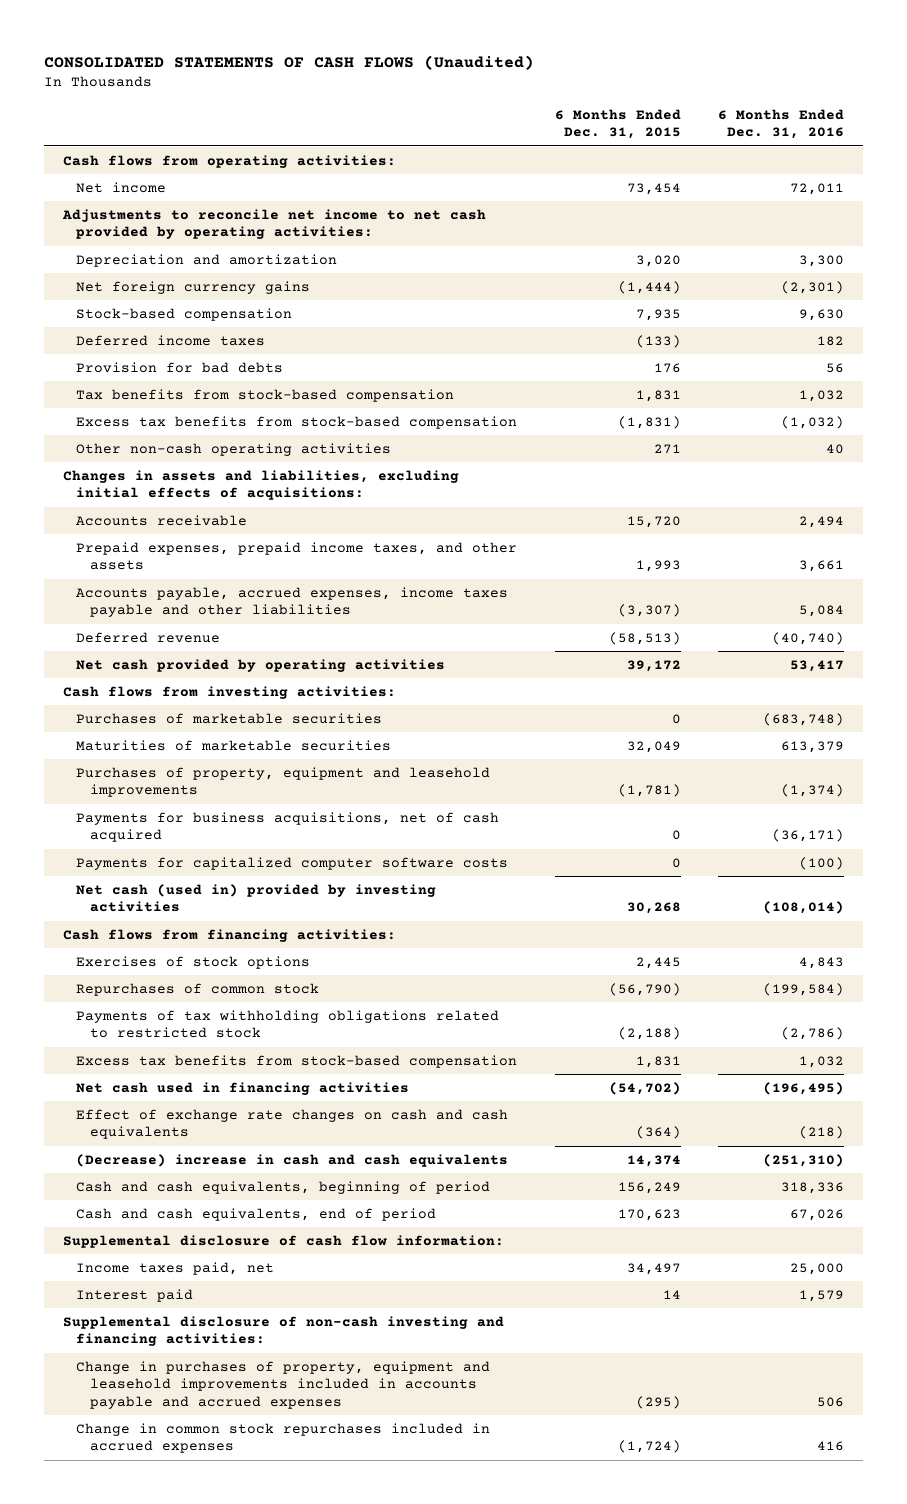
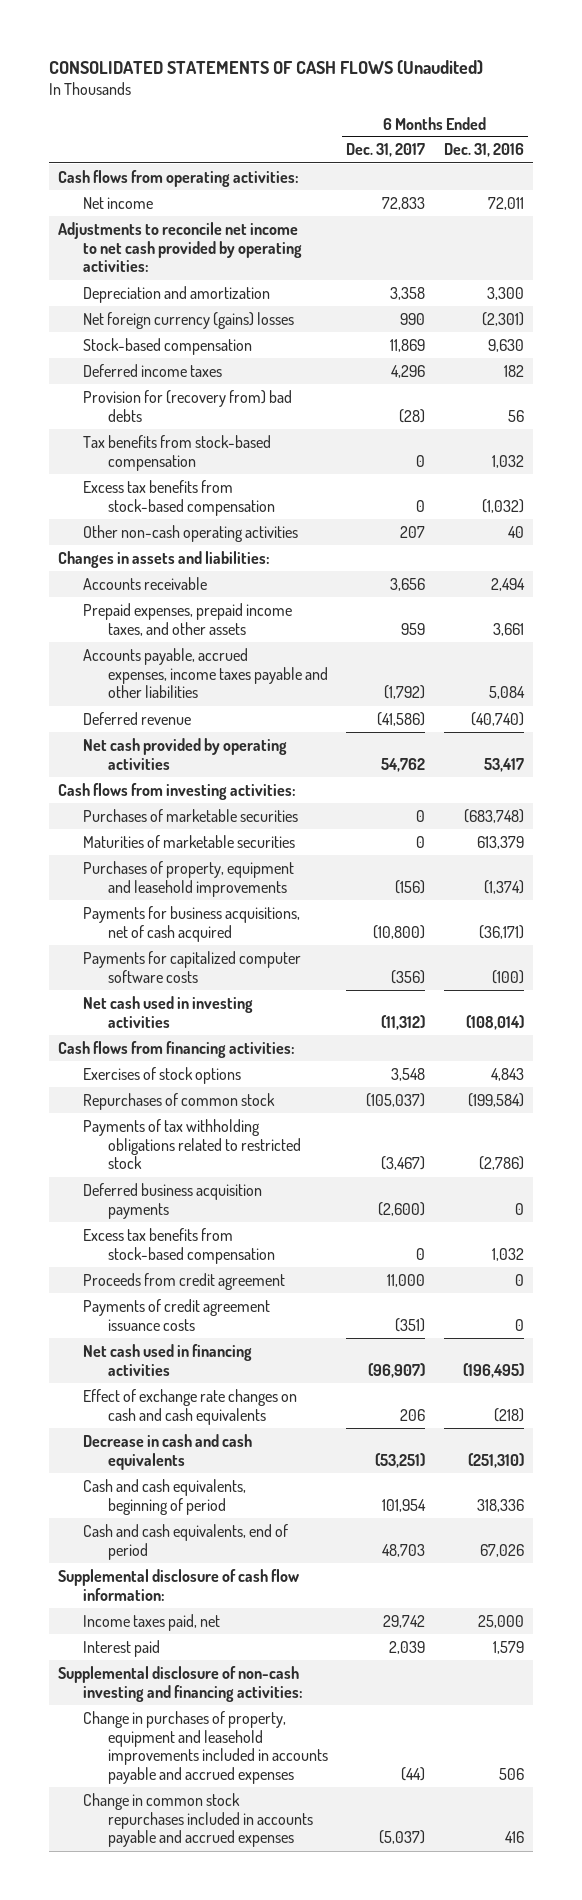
- | 6 Months Ended Dec. 31, 2015 | 6 Months Ended Dec. 31, 2016
+ | 6 Months Ended Dec. 31, 2017 | 6 Months Ended Dec. 31, 2016
- Net foreign currency gains | (1,444) | (2,301)
+ Net foreign currency (gains) losses | 990 | (2,301)
- Provision for bad debts | 176 | 56
+ Provision for (recovery from) bad debts | (28) | 56
- Changes in assets and liabilities, excluding initial effects of acquisitions:
+ Changes in assets and liabilities:
- Net cash (used in) provided by investing activities | 30,268 | (108,014)
+ Net cash used in investing activities | (11,312) | (108,014)
+ Deferred business acquisition payments | (2,600) | 0
+ Proceeds from credit agreement | 11,000 | 0
+ Payments of credit agreement issuance costs | (351) | 0
- (Decrease) increase in cash and cash equivalents | 14,374 | (251,310)
+ Decrease in cash and cash equivalents | (53,251) | (251,310)
- Change in common stock repurchases included in accrued expenses | (1,724) | 416
+ Change in common stock repurchases included in accounts payable and accrued expenses | (5,037) | 416

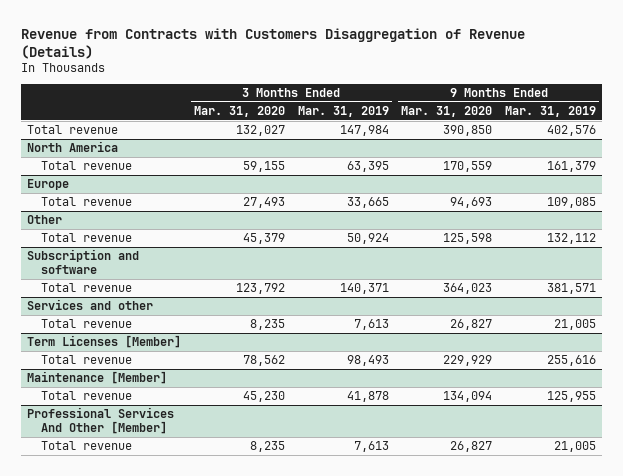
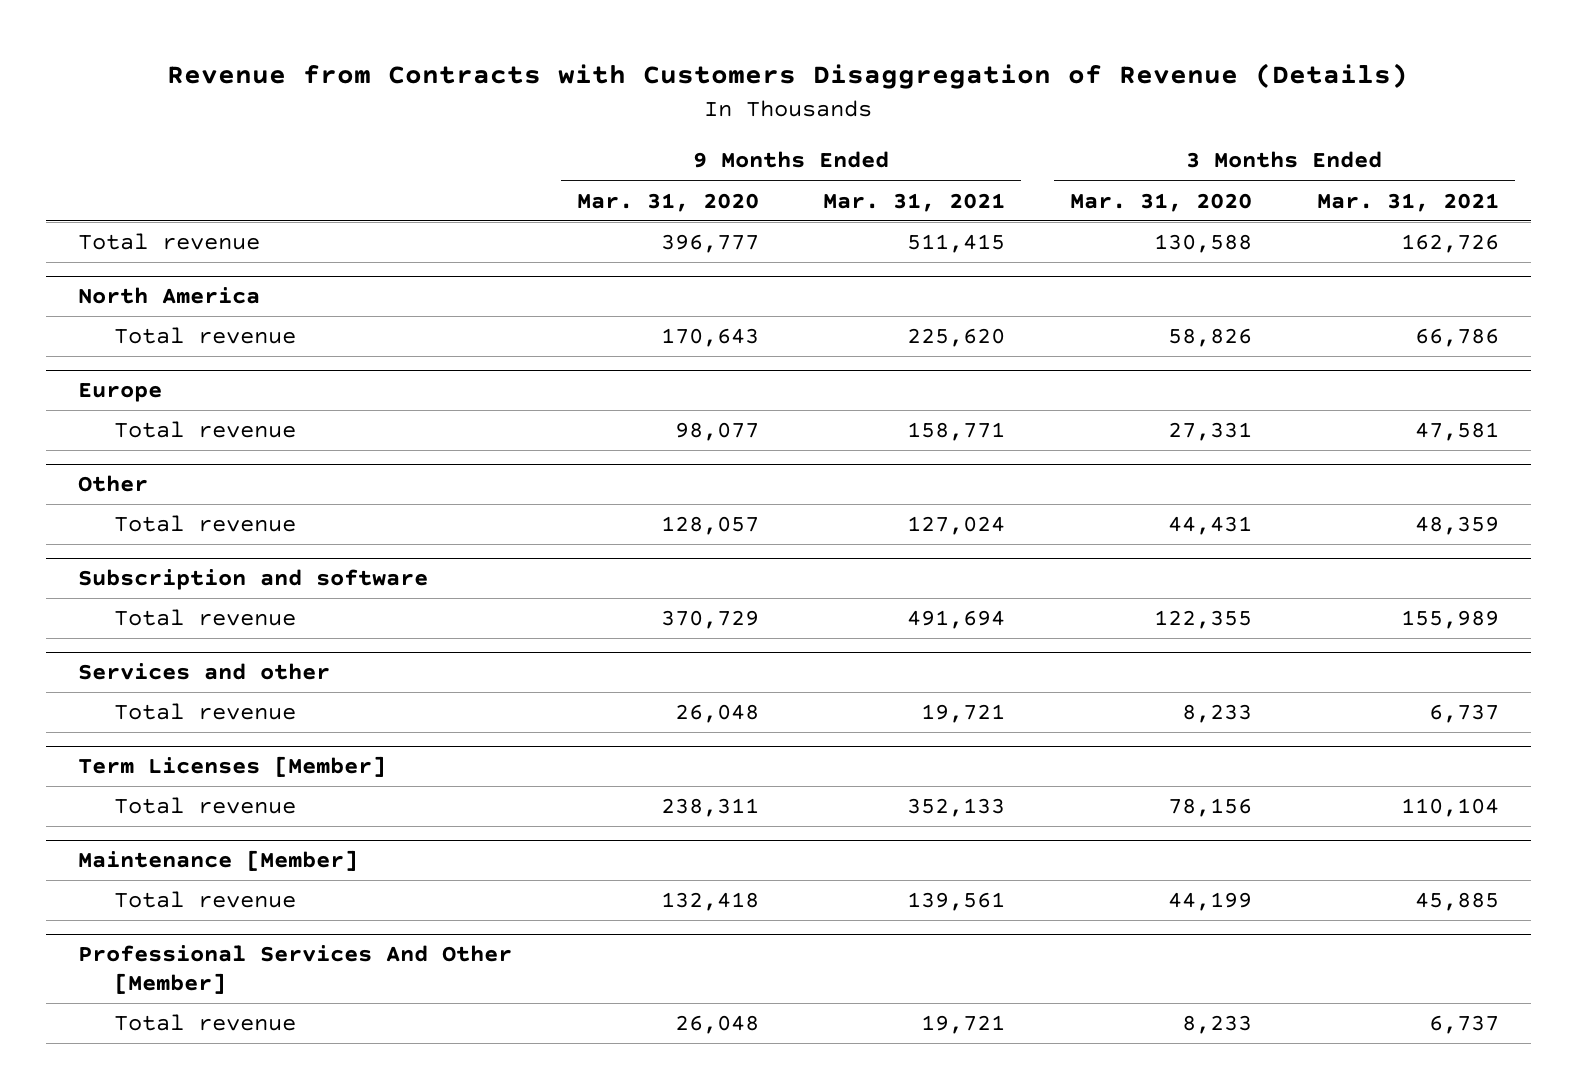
- | 3 Months Ended Mar. 31, 2020 | 3 Months Ended Mar. 31, 2019 | 9 Months Ended Mar. 31, 2020 | 9 Months Ended Mar. 31, 2019
+ | 9 Months Ended Mar. 31, 2020 | 9 Months Ended Mar. 31, 2021 | 3 Months Ended Mar. 31, 2020 | 3 Months Ended Mar. 31, 2021
- Total revenue | 132,027 | 147,984 | 390,850 | 402,576
+ Total revenue | 396,777 | 511,415 | 130,588 | 162,726
@ North America
- Total revenue | 59,155 | 63,395 | 170,559 | 161,379
+ Total revenue | 170,643 | 225,620 | 58,826 | 66,786
@ Europe
- Total revenue | 27,493 | 33,665 | 94,693 | 109,085
+ Total revenue | 98,077 | 158,771 | 27,331 | 47,581
@ Other
- Total revenue | 45,379 | 50,924 | 125,598 | 132,112
+ Total revenue | 128,057 | 127,024 | 44,431 | 48,359
@ Subscription and software
- Total revenue | 123,792 | 140,371 | 364,023 | 381,571
+ Total revenue | 370,729 | 491,694 | 122,355 | 155,989
@ Services and other
- Total revenue | 8,235 | 7,613 | 26,827 | 21,005
+ Total revenue | 26,048 | 19,721 | 8,233 | 6,737
@ Term Licenses [Member]
- Total revenue | 78,562 | 98,493 | 229,929 | 255,616
+ Total revenue | 238,311 | 352,133 | 78,156 | 110,104
@ Maintenance [Member]
- Total revenue | 45,230 | 41,878 | 134,094 | 125,955
+ Total revenue | 132,418 | 139,561 | 44,199 | 45,885
@ Professional Services And Other [Member]
- Total revenue | 8,235 | 7,613 | 26,827 | 21,005
+ Total revenue | 26,048 | 19,721 | 8,233 | 6,737

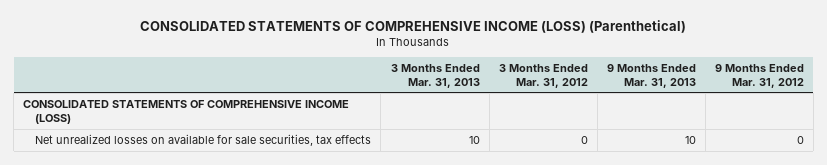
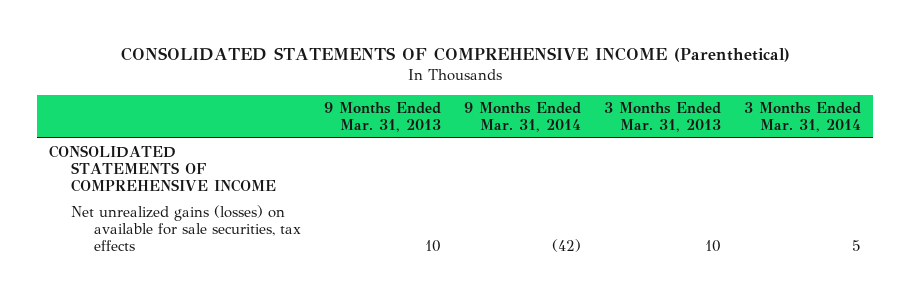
- CONSOLIDATED STATEMENTS OF COMPREHENSIVE INCOME (LOSS) (Parenthetical)
+ CONSOLIDATED STATEMENTS OF COMPREHENSIVE INCOME (Parenthetical)
- | 3 Months Ended Mar. 31, 2013 | 3 Months Ended Mar. 31, 2012 | 9 Months Ended Mar. 31, 2013 | 9 Months Ended Mar. 31, 2012
+ | 9 Months Ended Mar. 31, 2013 | 9 Months Ended Mar. 31, 2014 | 3 Months Ended Mar. 31, 2013 | 3 Months Ended Mar. 31, 2014
- CONSOLIDATED STATEMENTS OF COMPREHENSIVE INCOME (LOSS)
- Net unrealized losses on available for sale securities, tax effects | 10 | 0 | 10 | 0
+ CONSOLIDATED STATEMENTS OF COMPREHENSIVE INCOME
+ Net unrealized gains (losses) on available for sale securities, tax effects | 10 | (42) | 10 | 5

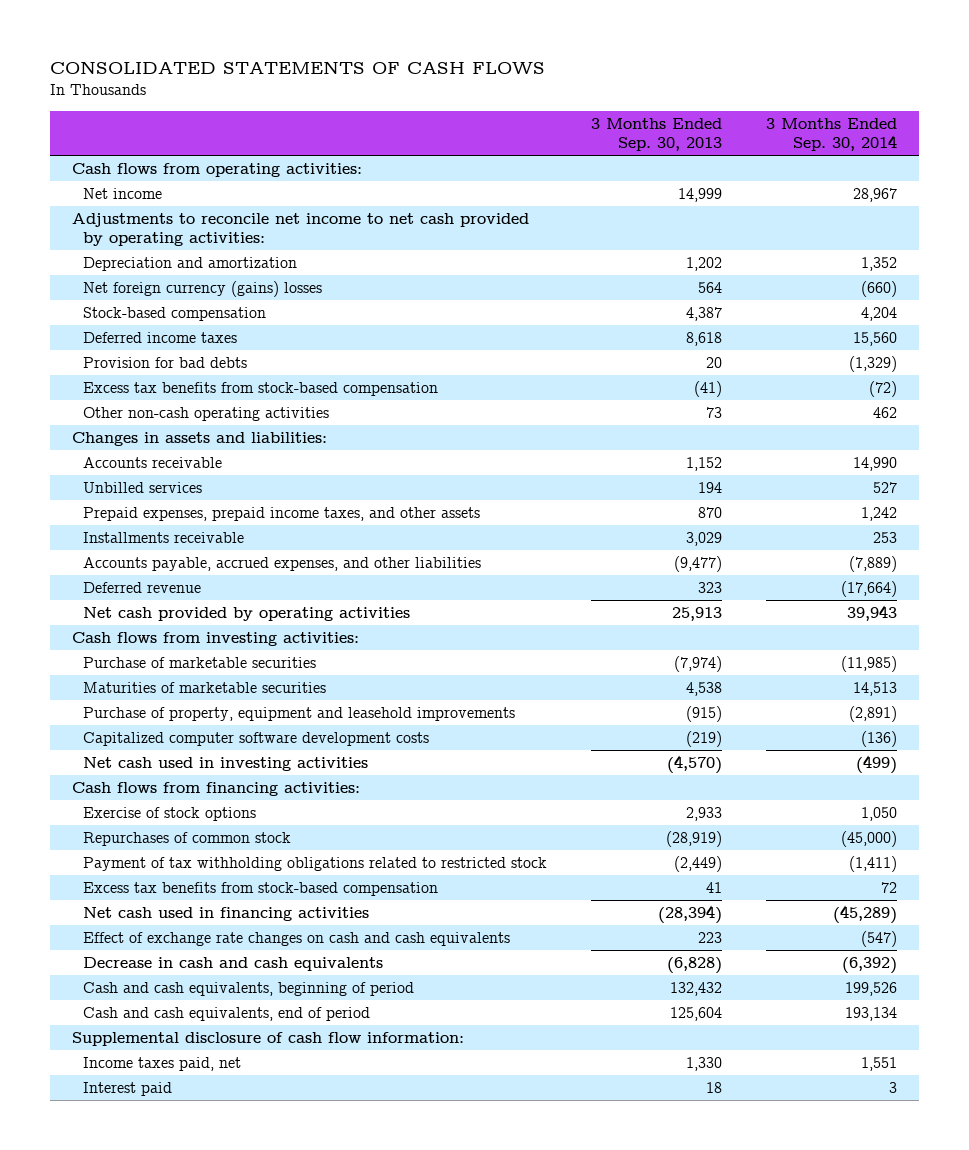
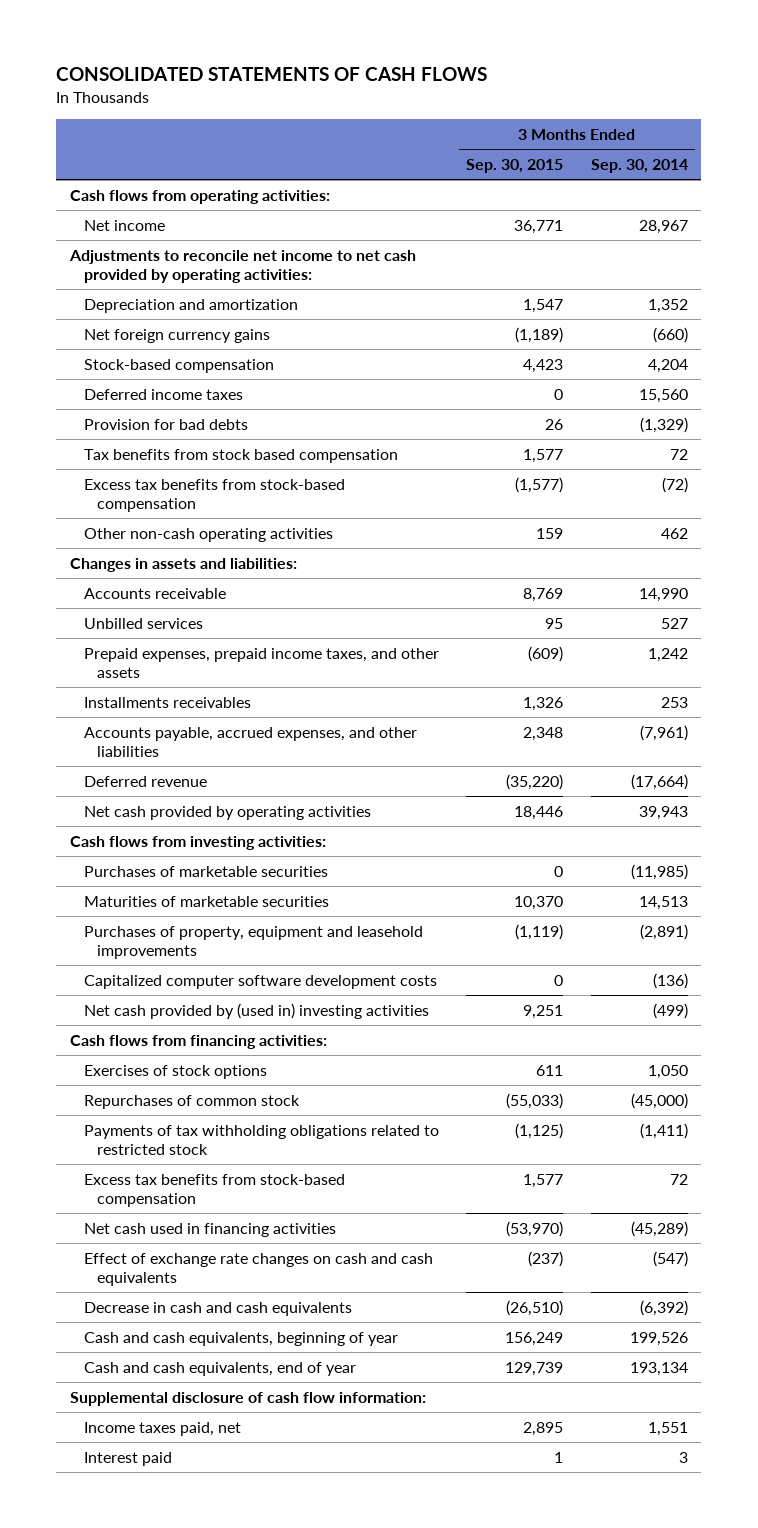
- | 3 Months Ended Sep. 30, 2013 | 3 Months Ended Sep. 30, 2014
+ | 3 Months Ended Sep. 30, 2015 | 3 Months Ended Sep. 30, 2014
- Net foreign currency (gains) losses | 564 | (660)
+ Net foreign currency gains | (1,189) | (660)
+ Tax benefits from stock based compensation | 1,577 | 72
- Installments receivable | 3,029 | 253
- Accounts payable, accrued expenses, and other liabilities | (9,477) | (7,889)
+ Installments receivables | 1,326 | 253
+ Accounts payable, accrued expenses, and other liabilities | 2,348 | (7,961)
- Purchase of marketable securities | (7,974) | (11,985)
+ Purchases of marketable securities | 0 | (11,985)
- Purchase of property, equipment and leasehold improvements | (915) | (2,891)
+ Purchases of property, equipment and leasehold improvements | (1,119) | (2,891)
- Net cash used in investing activities | (4,570) | (499)
+ Net cash provided by (used in) investing activities | 9,251 | (499)
- Exercise of stock options | 2,933 | 1,050
+ Exercises of stock options | 611 | 1,050
- Payment of tax withholding obligations related to restricted stock | (2,449) | (1,411)
+ Payments of tax withholding obligations related to restricted stock | (1,125) | (1,411)
- Cash and cash equivalents, beginning of period | 132,432 | 199,526
- Cash and cash equivalents, end of period | 125,604 | 193,134
+ Cash and cash equivalents, beginning of year | 156,249 | 199,526
+ Cash and cash equivalents, end of year | 129,739 | 193,134

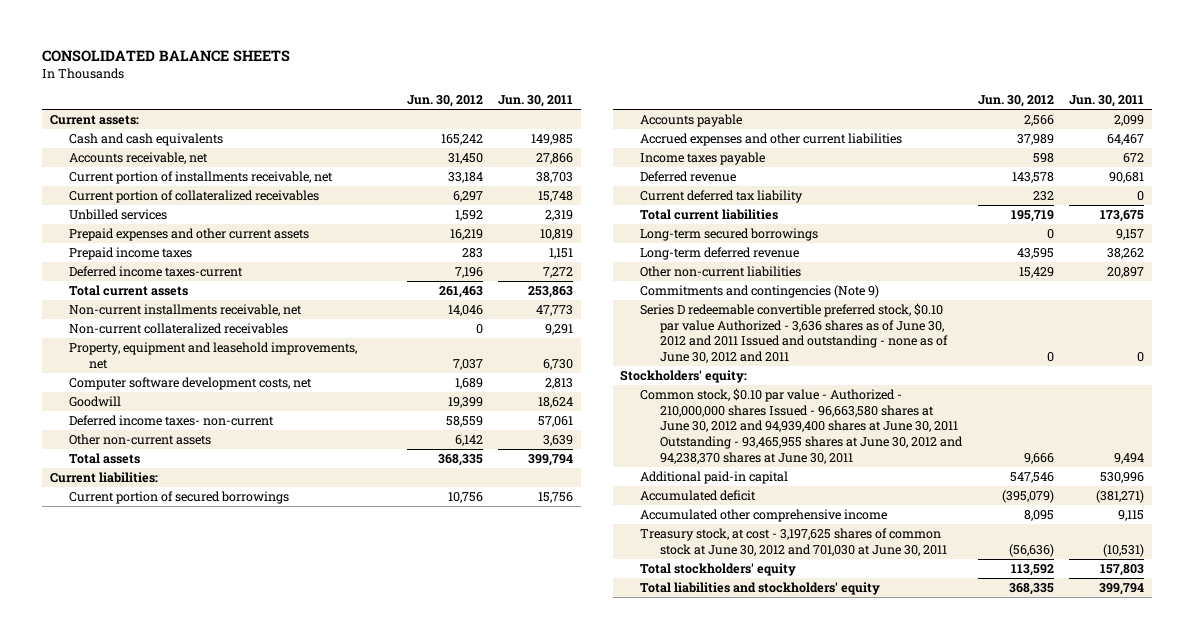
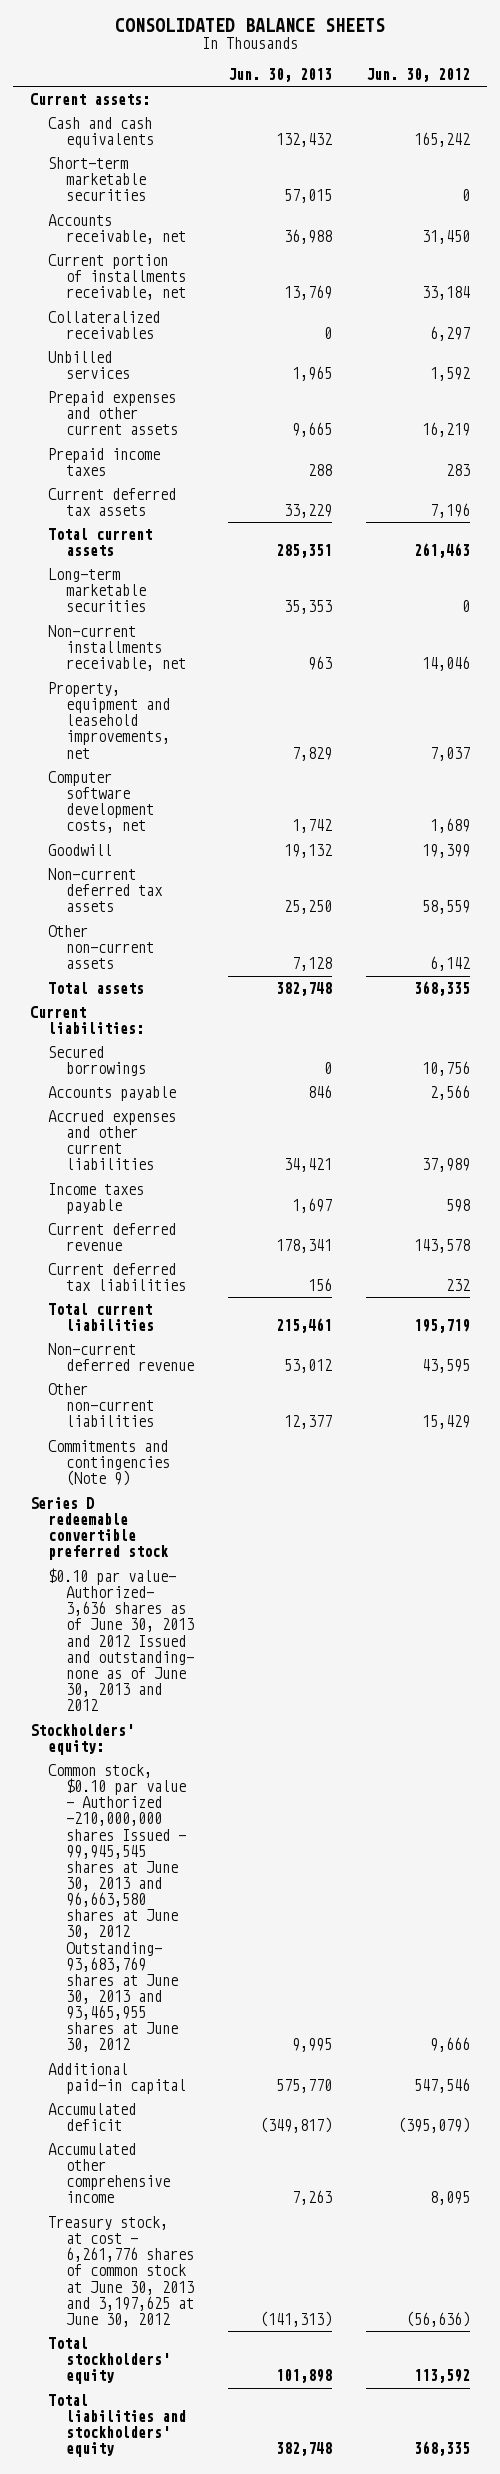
- | Jun. 30, 2012 | Jun. 30, 2011
+ | Jun. 30, 2013 | Jun. 30, 2012
+ Short-term marketable securities | 57,015 | 0
- Current portion of collateralized receivables | 6,297 | 15,748
+ Collateralized receivables | 0 | 6,297
- Deferred income taxes-current | 7,196 | 7,272
+ Current deferred tax assets | 33,229 | 7,196
+ Long-term marketable securities | 35,353 | 0
- Non-current collateralized receivables | 0 | 9,291
- Deferred income taxes- non-current | 58,559 | 57,061
+ Non-current deferred tax assets | 25,250 | 58,559
- Current portion of secured borrowings | 10,756 | 15,756
+ Secured borrowings | 0 | 10,756
- Deferred revenue | 143,578 | 90,681
- Current deferred tax liability | 232 | 0
+ Current deferred revenue | 178,341 | 143,578
+ Current deferred tax liabilities | 156 | 232
- Long-term secured borrowings | 0 | 9,157
- Long-term deferred revenue | 43,595 | 38,262
+ Non-current deferred revenue | 53,012 | 43,595
- Series D redeemable convertible preferred stock, $0.10 par value Authorized - 3,636 shares as of June 30, 2012 and 2011 Issued and outstanding - none as of June 30, 2012 and 2011 | 0 | 0
+ Series D redeemable convertible preferred stock
+ $0.10 par value- Authorized- 3,636 shares as of June 30, 2013 and 2012 Issued and outstanding- none as of June 30, 2013 and 2012
- Common stock, $0.10 par value - Authorized - 210,000,000 shares Issued - 96,663,580 shares at June 30, 2012 and 94,939,400 shares at June 30, 2011 Outstanding - 93,465,955 shares at June 30, 2012 and 94,238,370 shares at June 30, 2011 | 9,666 | 9,494
+ Common stock, $0.10 par value - Authorized -210,000,000 shares Issued - 99,945,545 shares at June 30, 2013 and 96,663,580 shares at June 30, 2012 Outstanding- 93,683,769 shares at June 30, 2013 and 93,465,955 shares at June 30, 2012 | 9,995 | 9,666
- Treasury stock, at cost - 3,197,625 shares of common stock at June 30, 2012 and 701,030 at June 30, 2011 | (56,636) | (10,531)
+ Treasury stock, at cost - 6,261,776 shares of common stock at June 30, 2013 and 3,197,625 at June 30, 2012 | (141,313) | (56,636)

